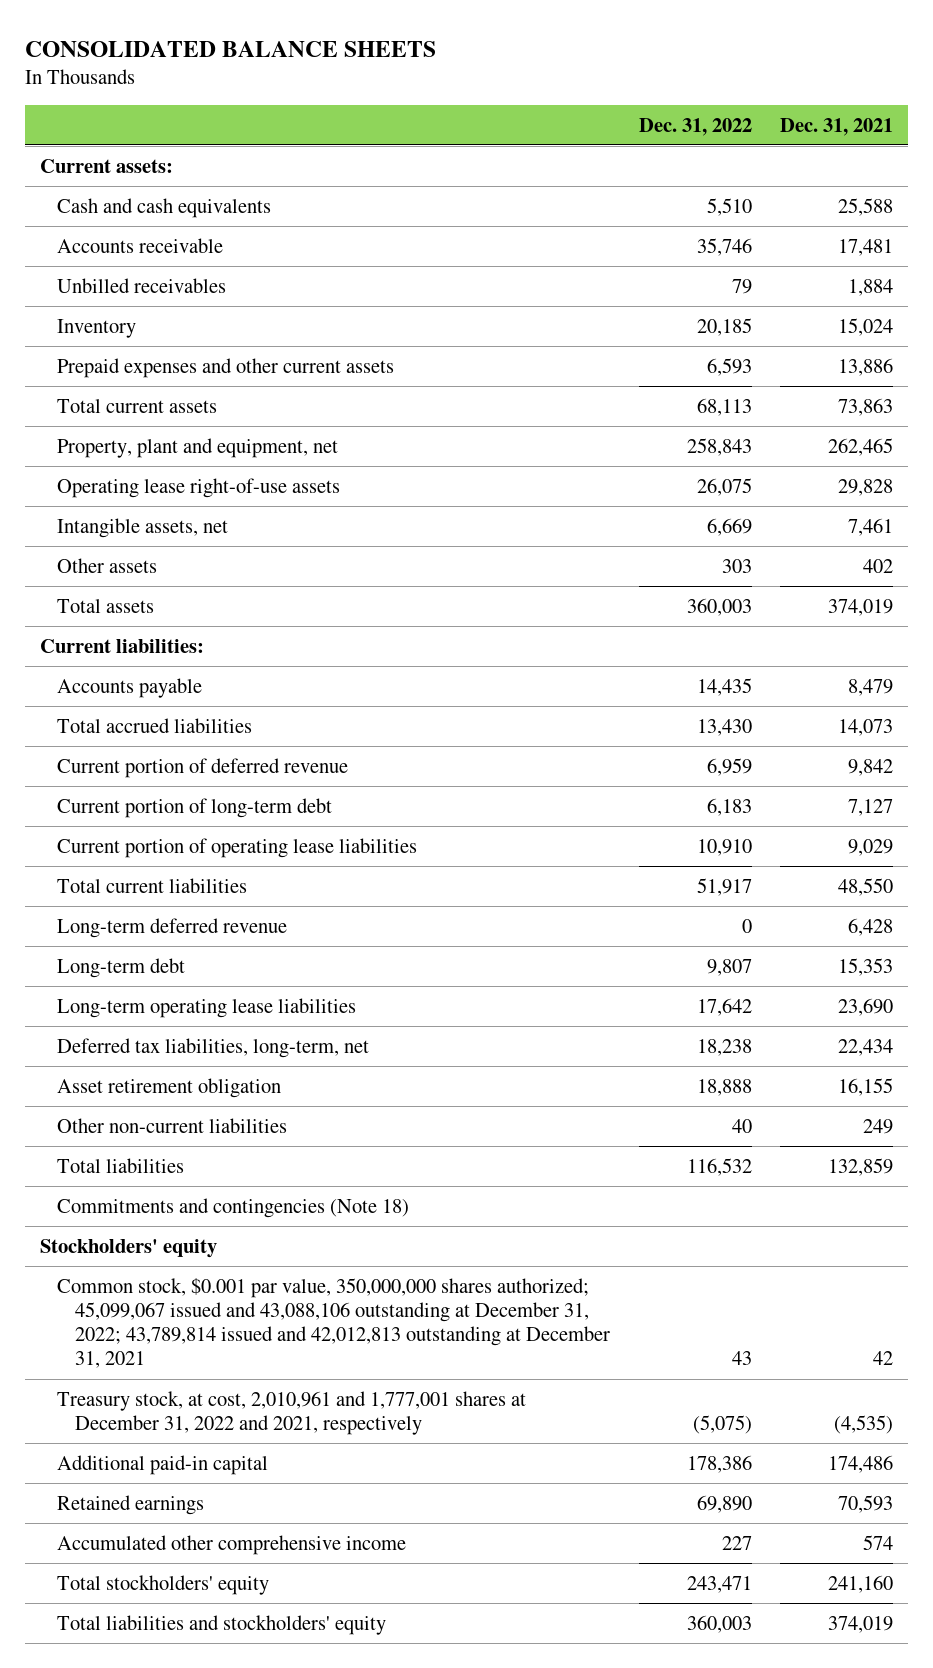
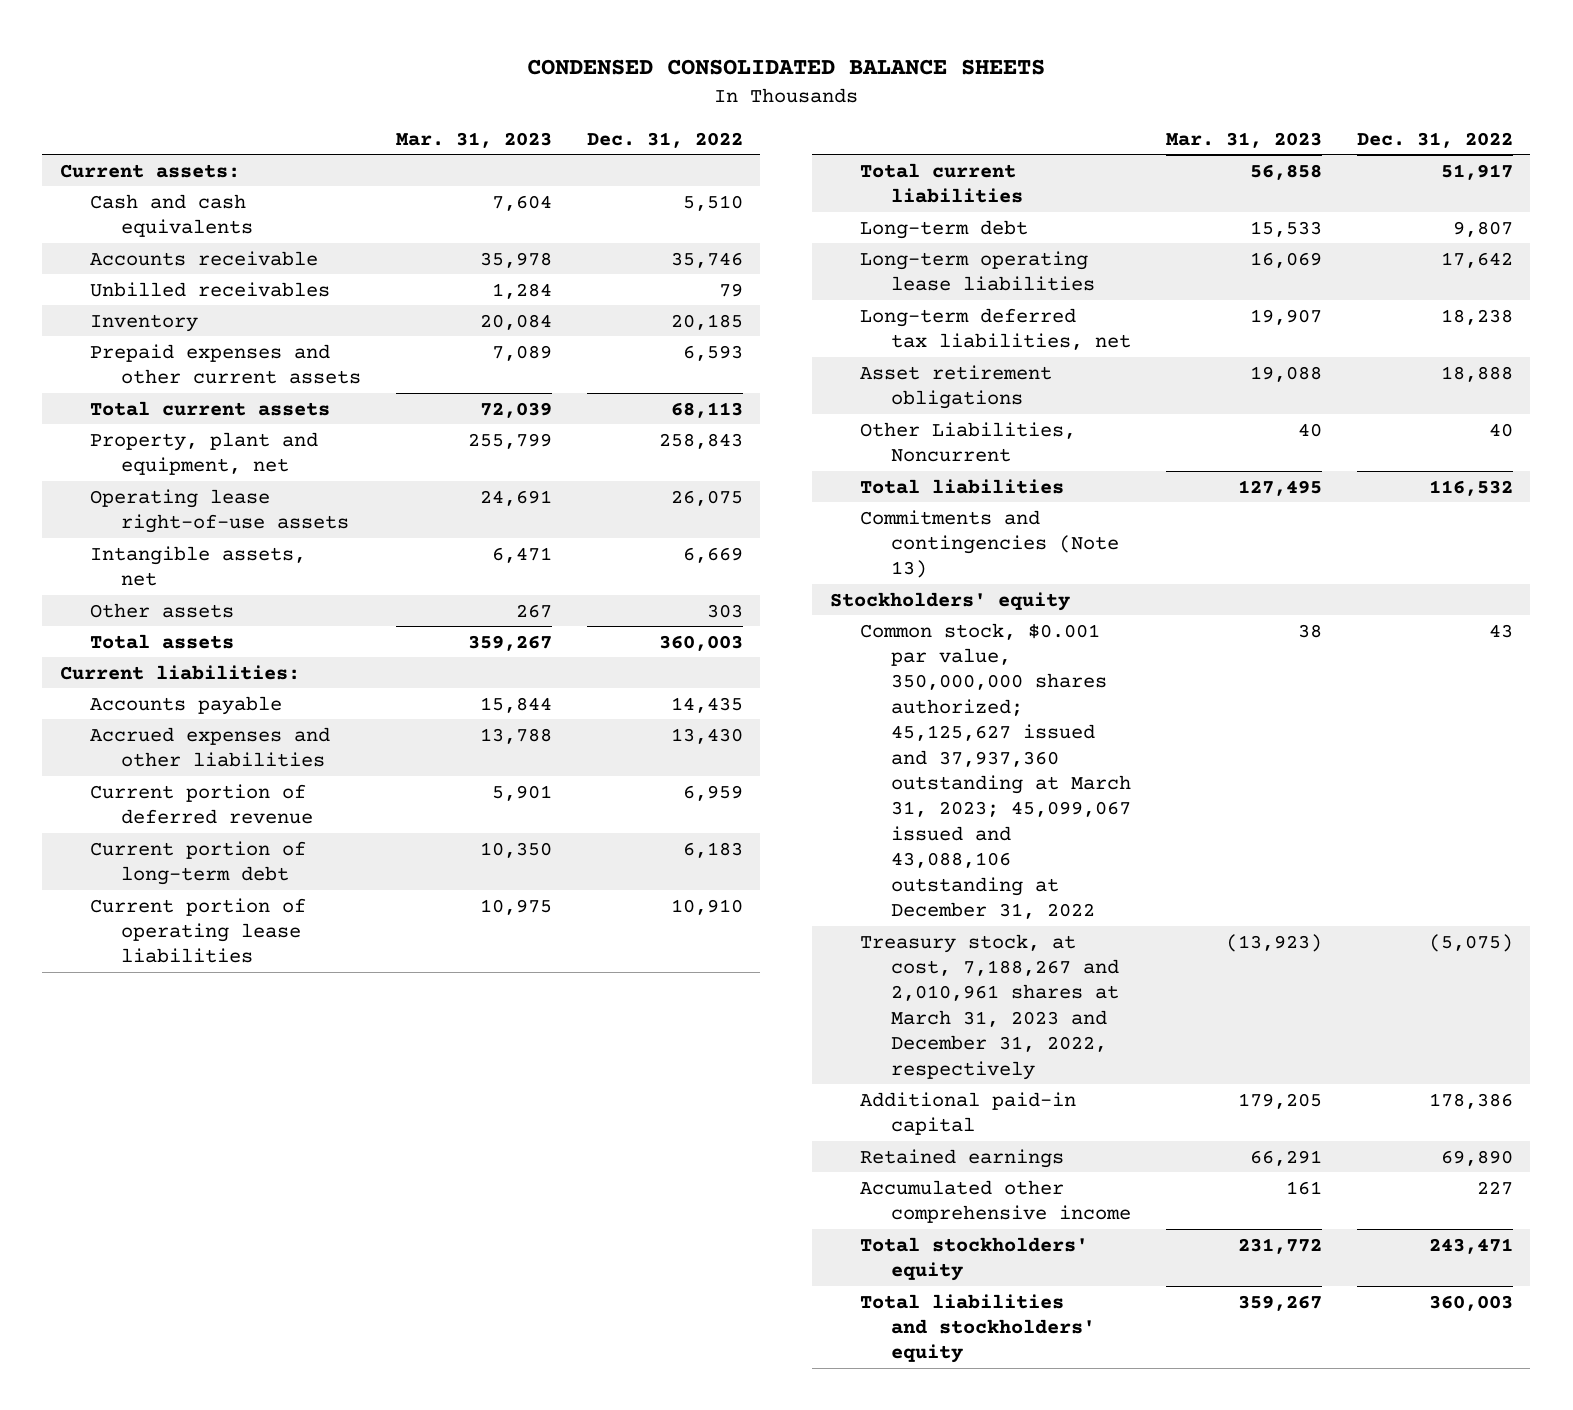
- CONSOLIDATED BALANCE SHEETS
+ CONDENSED CONSOLIDATED BALANCE SHEETS
- | Dec. 31, 2022 | Dec. 31, 2021
+ | Mar. 31, 2023 | Dec. 31, 2022
- Total accrued liabilities | 13,430 | 14,073
+ Accrued expenses and other liabilities | 13,788 | 13,430
- Long-term deferred revenue | 0 | 6,428
- Deferred tax liabilities, long-term, net | 18,238 | 22,434
- Asset retirement obligation | 18,888 | 16,155
- Other non-current liabilities | 40 | 249
+ Long-term deferred tax liabilities, net | 19,907 | 18,238
+ Asset retirement obligations | 19,088 | 18,888
+ Other Liabilities, Noncurrent | 40 | 40
- Commitments and contingencies (Note 18)
+ Commitments and contingencies (Note 13)
- Common stock, $0.001 par value, 350,000,000 shares authorized; 45,099,067 issued and 43,088,106 outstanding at December 31, 2022; 43,789,814 issued and 42,012,813 outstanding at December 31, 2021 | 43 | 42
- Treasury stock, at cost, 2,010,961 and 1,777,001 shares at December 31, 2022 and 2021, respectively | (5,075) | (4,535)
+ Common stock, $0.001 par value, 350,000,000 shares authorized; 45,125,627 issued and 37,937,360 outstanding at March 31, 2023; 45,099,067 issued and 43,088,106 outstanding at December 31, 2022 | 38 | 43
+ Treasury stock, at cost, 7,188,267 and 2,010,961 shares at March 31, 2023 and December 31, 2022, respectively | (13,923) | (5,075)

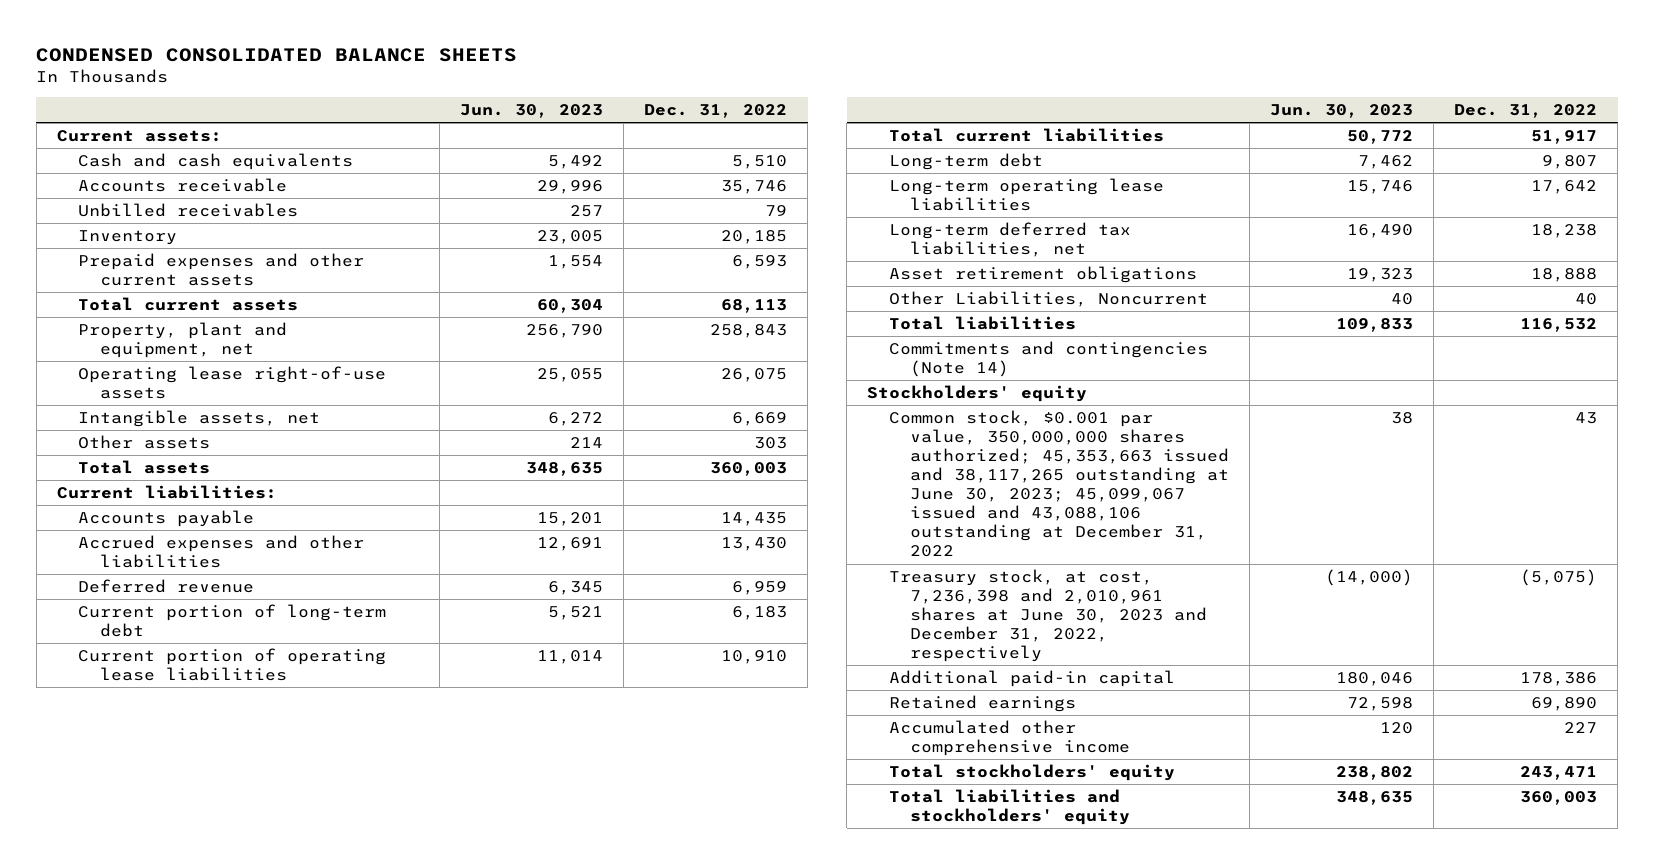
- | Mar. 31, 2023 | Dec. 31, 2022
+ | Jun. 30, 2023 | Dec. 31, 2022
- Current portion of deferred revenue | 5,901 | 6,959
+ Deferred revenue | 6,345 | 6,959
- Commitments and contingencies (Note 13)
+ Commitments and contingencies (Note 14)
- Common stock, $0.001 par value, 350,000,000 shares authorized; 45,125,627 issued and 37,937,360 outstanding at March 31, 2023; 45,099,067 issued and 43,088,106 outstanding at December 31, 2022 | 38 | 43
- Treasury stock, at cost, 7,188,267 and 2,010,961 shares at March 31, 2023 and December 31, 2022, respectively | (13,923) | (5,075)
+ Common stock, $0.001 par value, 350,000,000 shares authorized; 45,353,663 issued and 38,117,265 outstanding at June 30, 2023; 45,099,067 issued and 43,088,106 outstanding at December 31, 2022 | 38 | 43
+ Treasury stock, at cost, 7,236,398 and 2,010,961 shares at June 30, 2023 and December 31, 2022, respectively | (14,000) | (5,075)

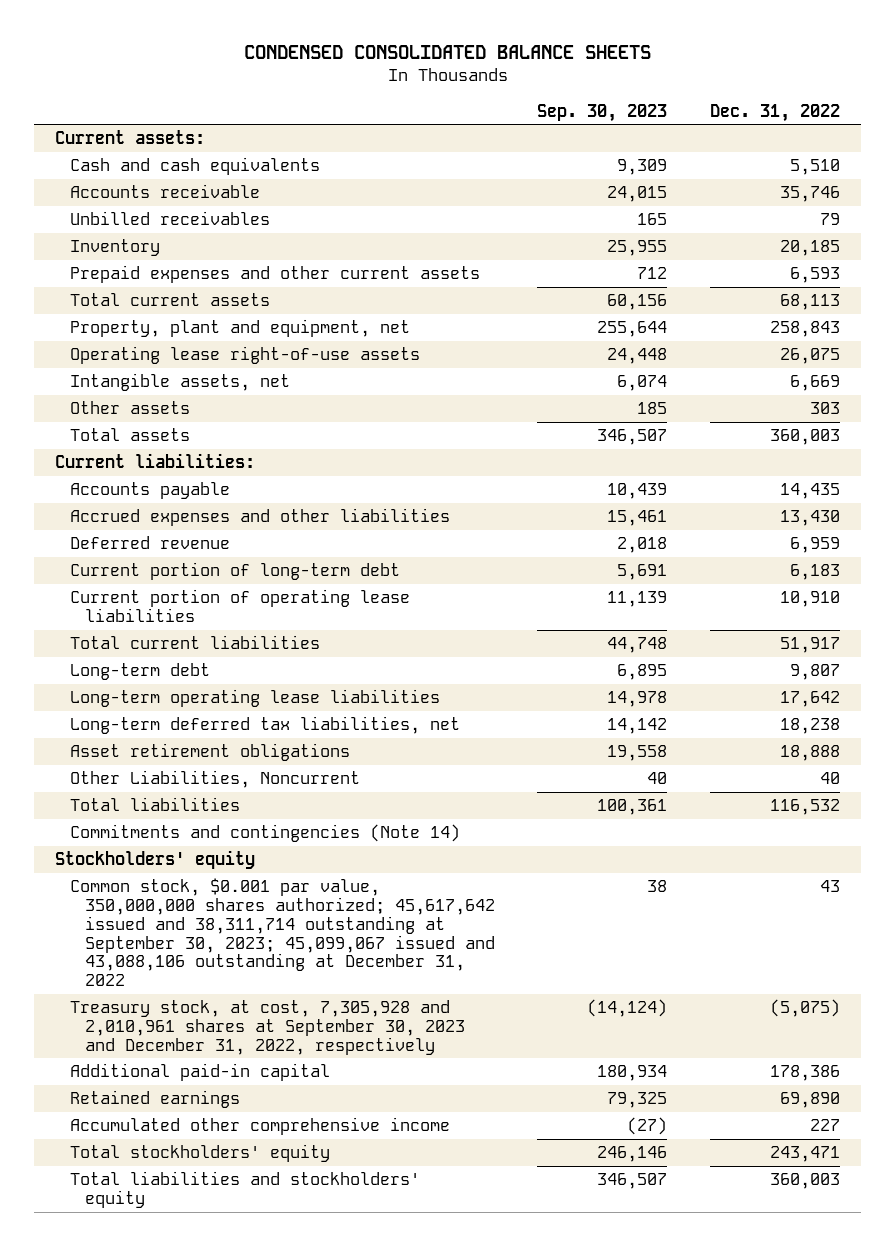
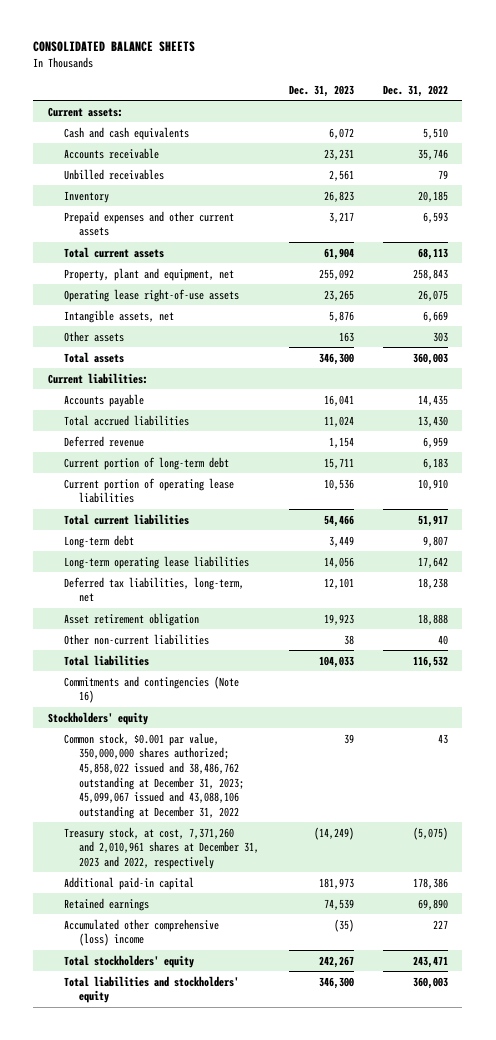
- CONDENSED CONSOLIDATED BALANCE SHEETS
+ CONSOLIDATED BALANCE SHEETS
- | Sep. 30, 2023 | Dec. 31, 2022
+ | Dec. 31, 2023 | Dec. 31, 2022
- Accrued expenses and other liabilities | 15,461 | 13,430
+ Total accrued liabilities | 11,024 | 13,430
- Long-term deferred tax liabilities, net | 14,142 | 18,238
- Asset retirement obligations | 19,558 | 18,888
- Other Liabilities, Noncurrent | 40 | 40
+ Deferred tax liabilities, long-term, net | 12,101 | 18,238
+ Asset retirement obligation | 19,923 | 18,888
+ Other non-current liabilities | 38 | 40
- Commitments and contingencies (Note 14)
+ Commitments and contingencies (Note 16)
- Common stock, $0.001 par value, 350,000,000 shares authorized; 45,617,642 issued and 38,311,714 outstanding at September 30, 2023; 45,099,067 issued and 43,088,106 outstanding at December 31, 2022 | 38 | 43
- Treasury stock, at cost, 7,305,928 and 2,010,961 shares at September 30, 2023 and December 31, 2022, respectively | (14,124) | (5,075)
+ Common stock, $0.001 par value, 350,000,000 shares authorized; 45,858,022 issued and 38,486,762 outstanding at December 31, 2023; 45,099,067 issued and 43,088,106 outstanding at December 31, 2022 | 39 | 43
+ Treasury stock, at cost, 7,371,260 and 2,010,961 shares at December 31, 2023 and 2022, respectively | (14,249) | (5,075)
- Accumulated other comprehensive income | (27) | 227
+ Accumulated other comprehensive (loss) income | (35) | 227

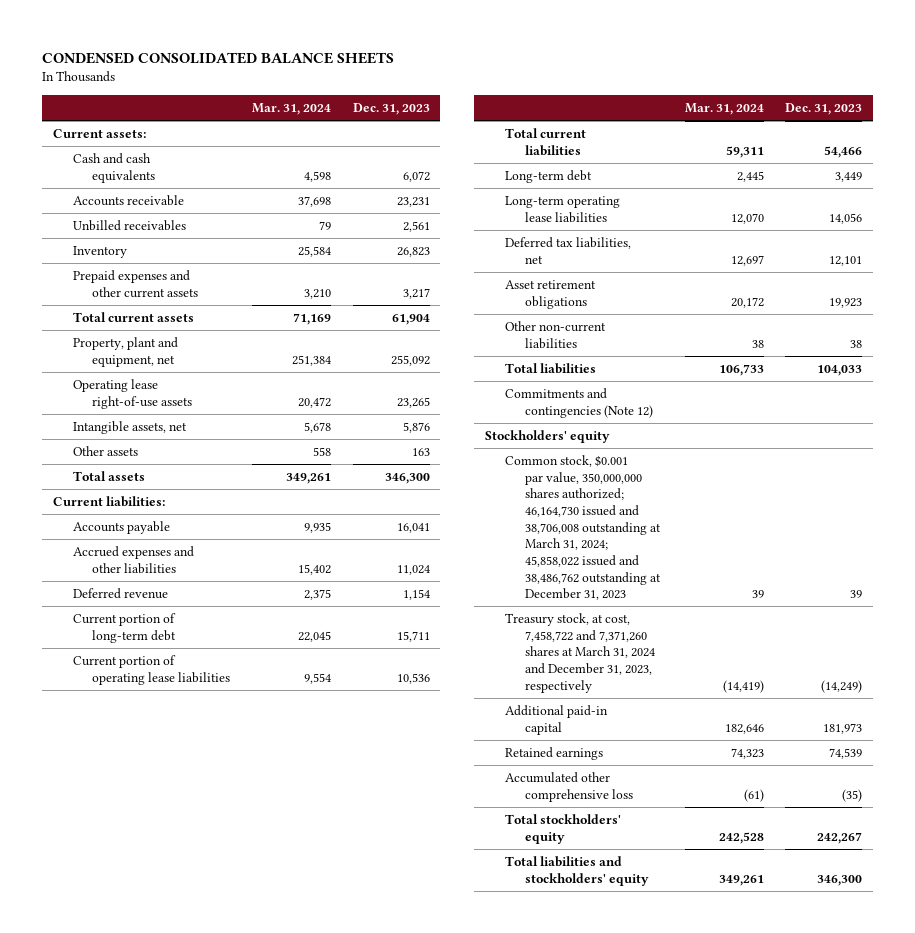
- CONSOLIDATED BALANCE SHEETS
+ CONDENSED CONSOLIDATED BALANCE SHEETS
- | Dec. 31, 2023 | Dec. 31, 2022
+ | Mar. 31, 2024 | Dec. 31, 2023
- Total accrued liabilities | 11,024 | 13,430
+ Accrued expenses and other liabilities | 15,402 | 11,024
- Deferred tax liabilities, long-term, net | 12,101 | 18,238
- Asset retirement obligation | 19,923 | 18,888
+ Deferred tax liabilities, net | 12,697 | 12,101
+ Asset retirement obligations | 20,172 | 19,923
- Commitments and contingencies (Note 16)
+ Commitments and contingencies (Note 12)
- Common stock, $0.001 par value, 350,000,000 shares authorized; 45,858,022 issued and 38,486,762 outstanding at December 31, 2023; 45,099,067 issued and 43,088,106 outstanding at December 31, 2022 | 39 | 43
- Treasury stock, at cost, 7,371,260 and 2,010,961 shares at December 31, 2023 and 2022, respectively | (14,249) | (5,075)
+ Common stock, $0.001 par value, 350,000,000 shares authorized; 46,164,730 issued and 38,706,008 outstanding at March 31, 2024; 45,858,022 issued and 38,486,762 outstanding at December 31, 2023 | 39 | 39
+ Treasury stock, at cost, 7,458,722 and 7,371,260 shares at March 31, 2024 and December 31, 2023, respectively | (14,419) | (14,249)
- Accumulated other comprehensive (loss) income | (35) | 227
+ Accumulated other comprehensive loss | (61) | (35)

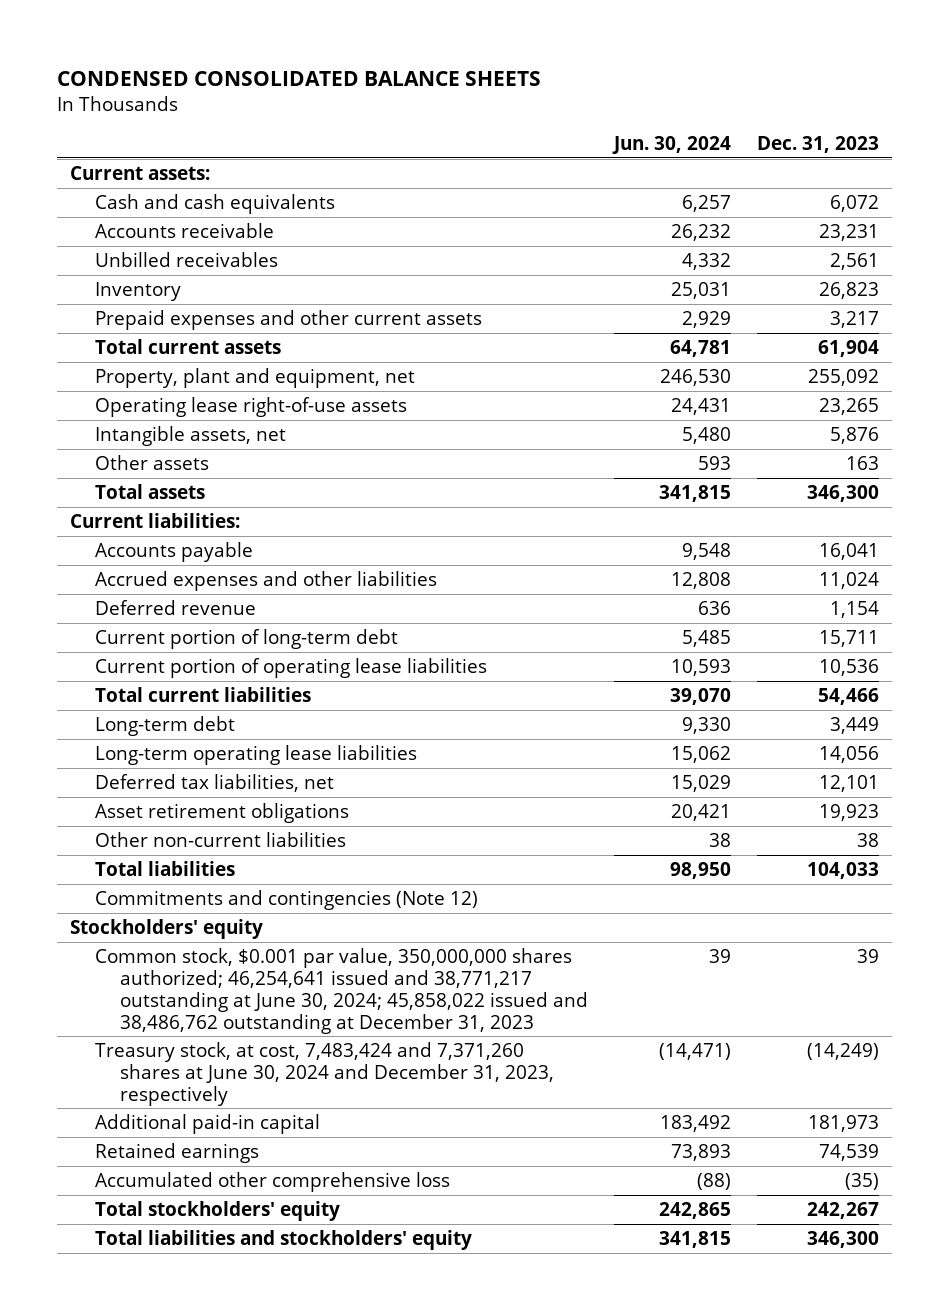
- | Mar. 31, 2024 | Dec. 31, 2023
+ | Jun. 30, 2024 | Dec. 31, 2023
- Common stock, $0.001 par value, 350,000,000 shares authorized; 46,164,730 issued and 38,706,008 outstanding at March 31, 2024; 45,858,022 issued and 38,486,762 outstanding at December 31, 2023 | 39 | 39
- Treasury stock, at cost, 7,458,722 and 7,371,260 shares at March 31, 2024 and December 31, 2023, respectively | (14,419) | (14,249)
+ Common stock, $0.001 par value, 350,000,000 shares authorized; 46,254,641 issued and 38,771,217 outstanding at June 30, 2024; 45,858,022 issued and 38,486,762 outstanding at December 31, 2023 | 39 | 39
+ Treasury stock, at cost, 7,483,424 and 7,371,260 shares at June 30, 2024 and December 31, 2023, respectively | (14,471) | (14,249)

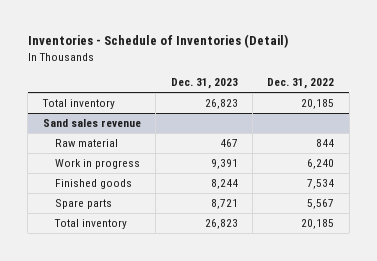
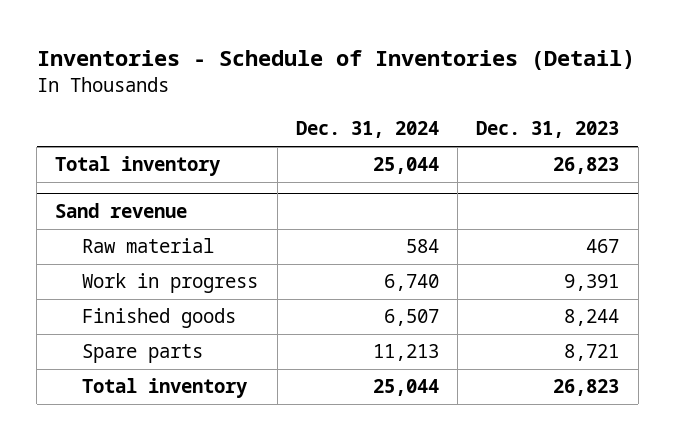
- | Dec. 31, 2023 | Dec. 31, 2022
+ | Dec. 31, 2024 | Dec. 31, 2023
- Sand sales revenue
+ Sand revenue

